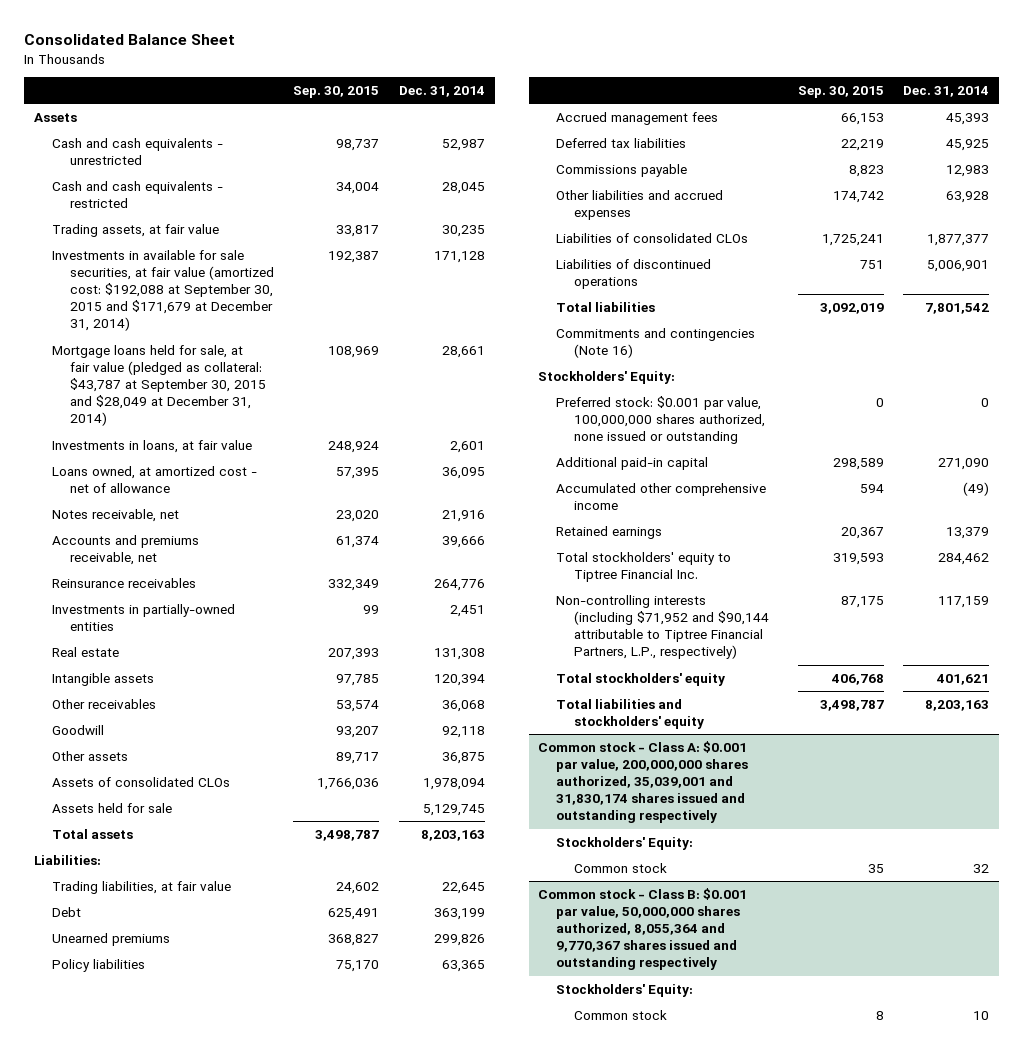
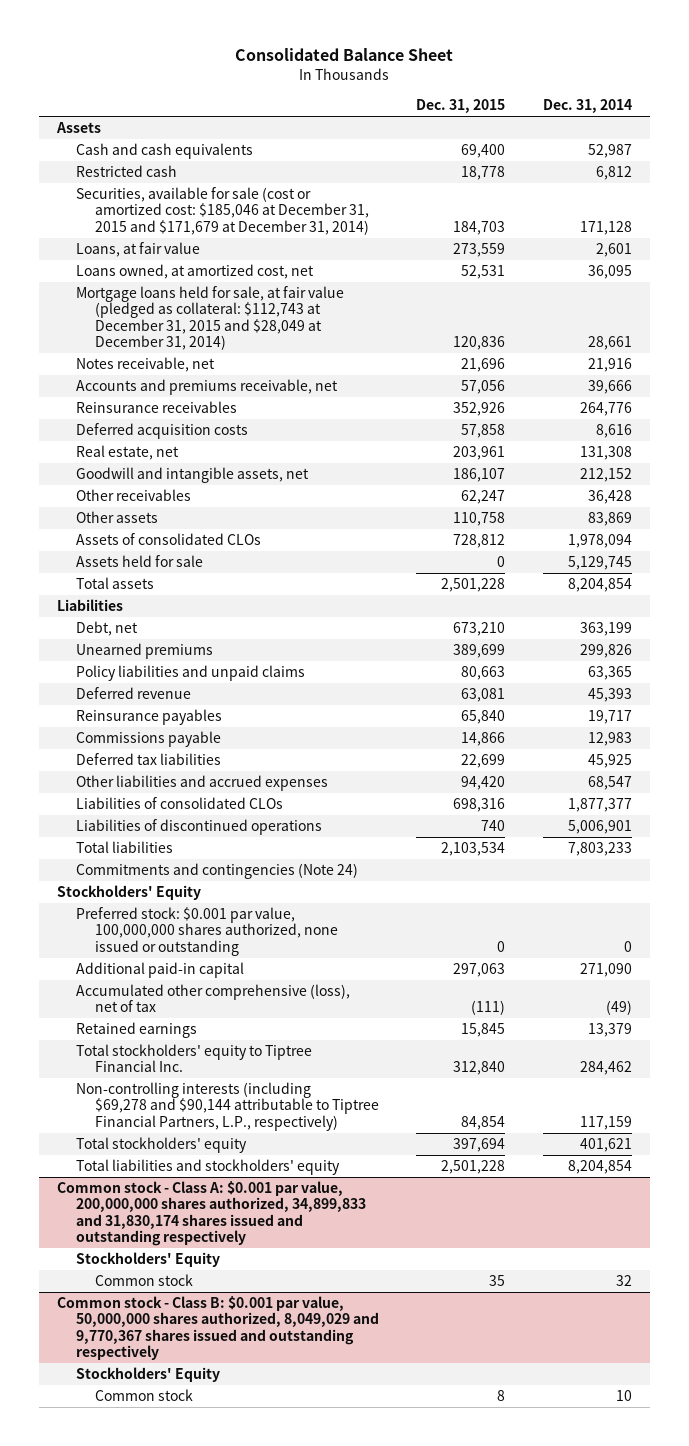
- | Sep. 30, 2015 | Dec. 31, 2014
+ | Dec. 31, 2015 | Dec. 31, 2014
- Cash and cash equivalents - unrestricted | 98,737 | 52,987
- Cash and cash equivalents - restricted | 34,004 | 28,045
- Trading assets, at fair value | 33,817 | 30,235
- Investments in available for sale securities, at fair value (amortized cost: $192,088 at September 30, 2015 and $171,679 at December 31, 2014) | 192,387 | 171,128
- Mortgage loans held for sale, at fair value (pledged as collateral: $43,787 at September 30, 2015 and $28,049 at December 31, 2014) | 108,969 | 28,661
- Investments in loans, at fair value | 248,924 | 2,601
- Loans owned, at amortized cost - net of allowance | 57,395 | 36,095
+ Cash and cash equivalents | 69,400 | 52,987
+ Restricted cash | 18,778 | 6,812
+ Securities, available for sale (cost or amortized cost: $185,046 at December 31, 2015 and $171,679 at December 31, 2014) | 184,703 | 171,128
+ Loans, at fair value | 273,559 | 2,601
+ Loans owned, at amortized cost, net | 52,531 | 36,095
+ Mortgage loans held for sale, at fair value (pledged as collateral: $112,743 at December 31, 2015 and $28,049 at December 31, 2014) | 120,836 | 28,661
- Investments in partially-owned entities | 99 | 2,451
- Real estate | 207,393 | 131,308
- Intangible assets | 97,785 | 120,394
- Other receivables | 53,574 | 36,068
- Goodwill | 93,207 | 92,118
- Other assets | 89,717 | 36,875
+ Deferred acquisition costs | 57,858 | 8,616
+ Real estate, net | 203,961 | 131,308
+ Goodwill and intangible assets, net | 186,107 | 212,152
+ Other receivables | 62,247 | 36,428
+ Other assets | 110,758 | 83,869
- Total assets | 3,498,787 | 8,203,163
- Liabilities:
- Trading liabilities, at fair value | 24,602 | 22,645
- Debt | 625,491 | 363,199
+ Total assets | 2,501,228 | 8,204,854
+ Liabilities
+ Debt, net | 673,210 | 363,199
- Policy liabilities | 75,170 | 63,365
- Accrued management fees | 66,153 | 45,393
+ Policy liabilities and unpaid claims | 80,663 | 63,365
+ Deferred revenue | 63,081 | 45,393
+ Reinsurance payables | 65,840 | 19,717
- Other liabilities and accrued expenses | 174,742 | 63,928
moved down: Deferred tax liabilities | 22,699 | 45,925
+ Other liabilities and accrued expenses | 94,420 | 68,547
- Total liabilities | 3,092,019 | 7,801,542
- Commitments and contingencies (Note 16)
- Stockholders' Equity:
+ Total liabilities | 2,103,534 | 7,803,233
+ Commitments and contingencies (Note 24)
+ Stockholders' Equity
- Accumulated other comprehensive income | 594 | (49)
+ Accumulated other comprehensive (loss), net of tax | (111) | (49)
- Non-controlling interests (including $71,952 and $90,144 attributable to Tiptree Financial Partners, L.P., respectively) | 87,175 | 117,159
+ Non-controlling interests (including $69,278 and $90,144 attributable to Tiptree Financial Partners, L.P., respectively) | 84,854 | 117,159
- Total liabilities and stockholders' equity | 3,498,787 | 8,203,163
- Common stock - Class A: $0.001 par value, 200,000,000 shares authorized, 35,039,001 and 31,830,174 shares issued and outstanding respectively
- Stockholders' Equity:
+ Total liabilities and stockholders' equity | 2,501,228 | 8,204,854
+ Common stock - Class A: $0.001 par value, 200,000,000 shares authorized, 34,899,833 and 31,830,174 shares issued and outstanding respectively
+ Stockholders' Equity
- Common stock - Class B: $0.001 par value, 50,000,000 shares authorized, 8,055,364 and 9,770,367 shares issued and outstanding respectively
- Stockholders' Equity:
+ Common stock - Class B: $0.001 par value, 50,000,000 shares authorized, 8,049,029 and 9,770,367 shares issued and outstanding respectively
+ Stockholders' Equity

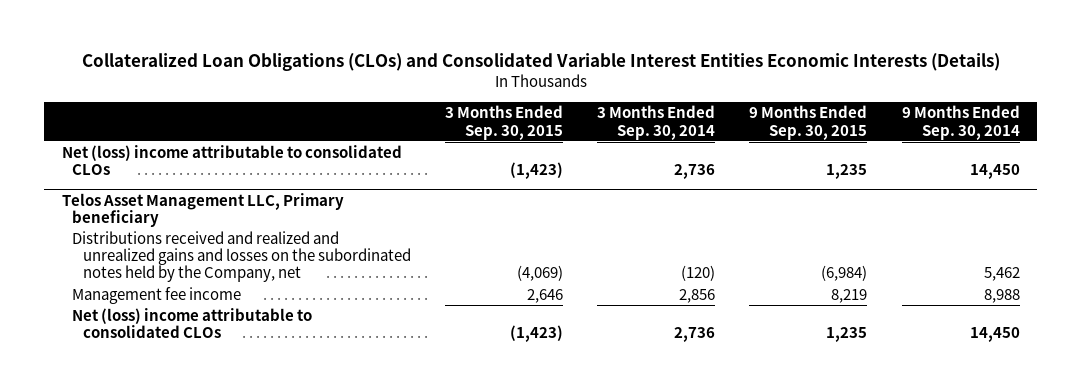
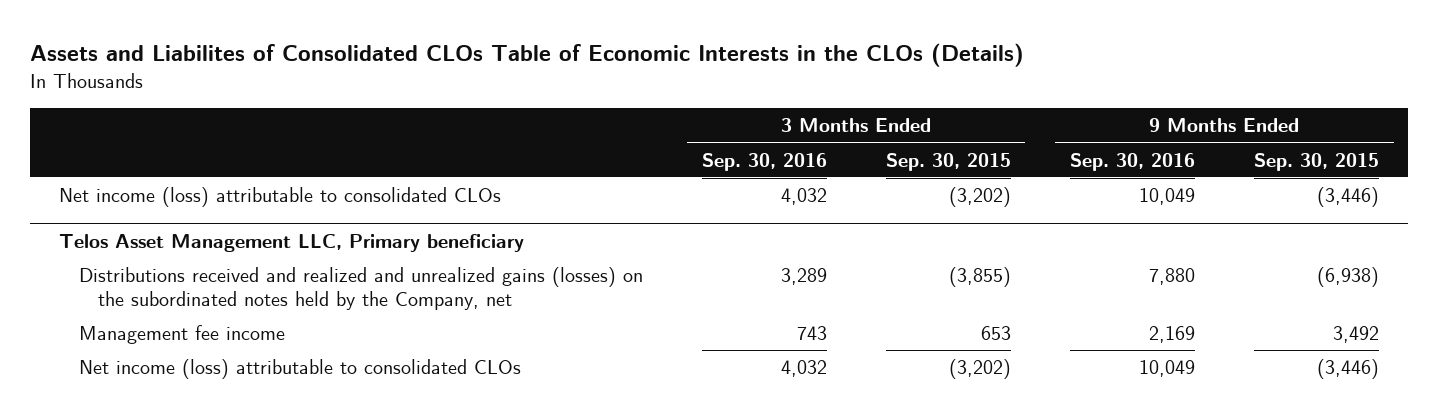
- Collateralized Loan Obligations (CLOs) and Consolidated Variable Interest Entities Economic Interests (Details)
+ Assets and Liabilites of Consolidated CLOs Table of Economic Interests in the CLOs (Details)
- | 3 Months Ended Sep. 30, 2015 | 3 Months Ended Sep. 30, 2014 | 9 Months Ended Sep. 30, 2015 | 9 Months Ended Sep. 30, 2014
+ | 3 Months Ended Sep. 30, 2016 | 3 Months Ended Sep. 30, 2015 | 9 Months Ended Sep. 30, 2016 | 9 Months Ended Sep. 30, 2015
- Net (loss) income attributable to consolidated CLOs | (1,423) | 2,736 | 1,235 | 14,450
+ Net income (loss) attributable to consolidated CLOs | 4,032 | (3,202) | 10,049 | (3,446)
@ Telos Asset Management LLC, Primary beneficiary
- Distributions received and realized and unrealized gains and losses on the subordinated notes held by the Company, net | (4,069) | (120) | (6,984) | 5,462
- Management fee income | 2,646 | 2,856 | 8,219 | 8,988
- Net (loss) income attributable to consolidated CLOs | (1,423) | 2,736 | 1,235 | 14,450
+ Distributions received and realized and unrealized gains (losses) on the subordinated notes held by the Company, net | 3,289 | (3,855) | 7,880 | (6,938)
+ Management fee income | 743 | 653 | 2,169 | 3,492
+ Net income (loss) attributable to consolidated CLOs | 4,032 | (3,202) | 10,049 | (3,446)

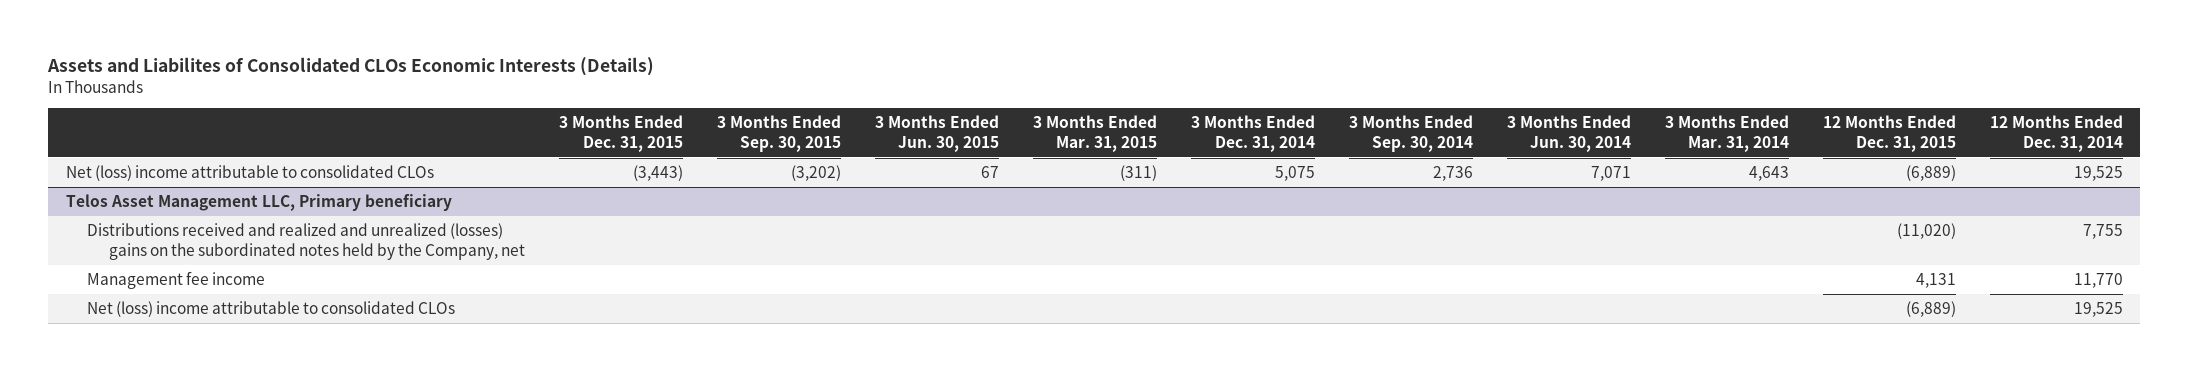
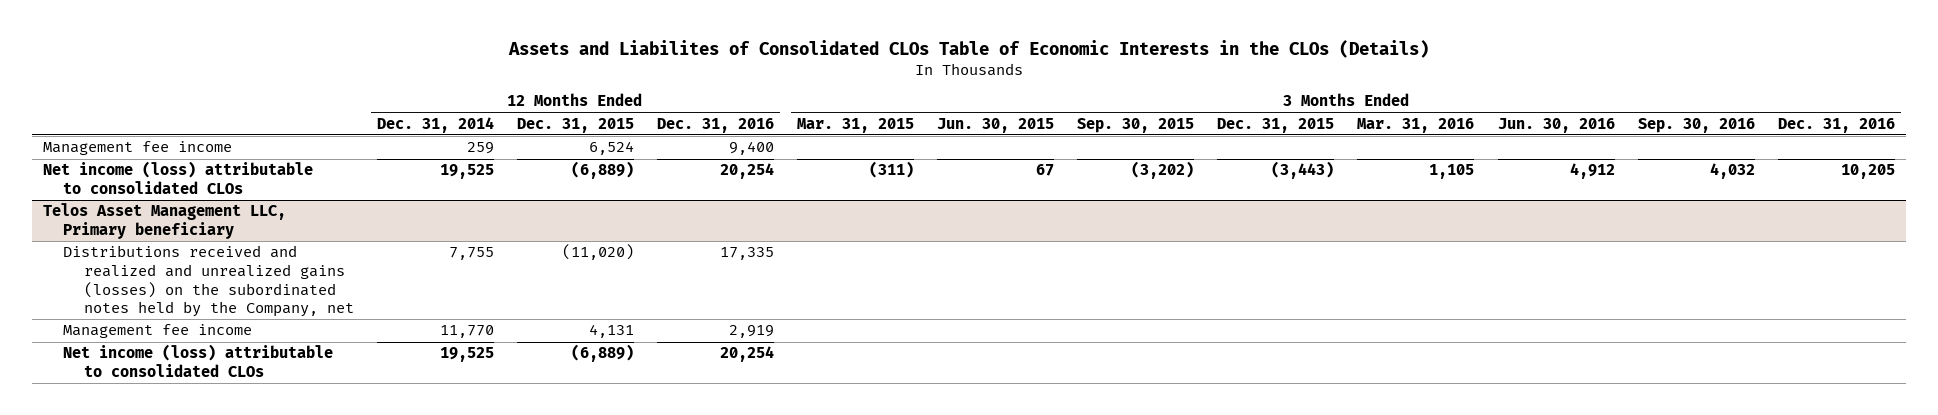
- Assets and Liabilites of Consolidated CLOs Economic Interests (Details)
+ Assets and Liabilites of Consolidated CLOs Table of Economic Interests in the CLOs (Details)
- | 3 Months Ended Dec. 31, 2015 | 3 Months Ended Sep. 30, 2015 | 3 Months Ended Jun. 30, 2015 | 3 Months Ended Mar. 31, 2015 | 3 Months Ended Dec. 31, 2014 | 3 Months Ended Sep. 30, 2014 | 3 Months Ended Jun. 30, 2014 | 3 Months Ended Mar. 31, 2014 | 12 Months Ended Dec. 31, 2015 | 12 Months Ended Dec. 31, 2014
+ | 12 Months Ended Dec. 31, 2014 | 12 Months Ended Dec. 31, 2015 | 12 Months Ended Dec. 31, 2016 | 3 Months Ended Mar. 31, 2015 | 3 Months Ended Jun. 30, 2015 | 3 Months Ended Sep. 30, 2015 | 3 Months Ended Dec. 31, 2015 | 3 Months Ended Mar. 31, 2016 | 3 Months Ended Jun. 30, 2016 | 3 Months Ended Sep. 30, 2016 | 3 Months Ended Dec. 31, 2016
- Net (loss) income attributable to consolidated CLOs | (3,443) | (3,202) | 67 | (311) | 5,075 | 2,736 | 7,071 | 4,643 | (6,889) | 19,525
+ Management fee income | 259 | 6,524 | 9,400 | | | | | | | |
+ Net income (loss) attributable to consolidated CLOs | 19,525 | (6,889) | 20,254 | (311) | 67 | (3,202) | (3,443) | 1,105 | 4,912 | 4,032 | 10,205
@ Telos Asset Management LLC, Primary beneficiary
- Distributions received and realized and unrealized (losses) gains on the subordinated notes held by the Company, net | | | | | | | | | (11,020) | 7,755
+ Distributions received and realized and unrealized gains (losses) on the subordinated notes held by the Company, net | 7,755 | (11,020) | 17,335 | | | | | | | |
- Net (loss) income attributable to consolidated CLOs | | | | | | | | | (6,889) | 19,525
+ Net income (loss) attributable to consolidated CLOs | 19,525 | (6,889) | 20,254 | | | | | | | |

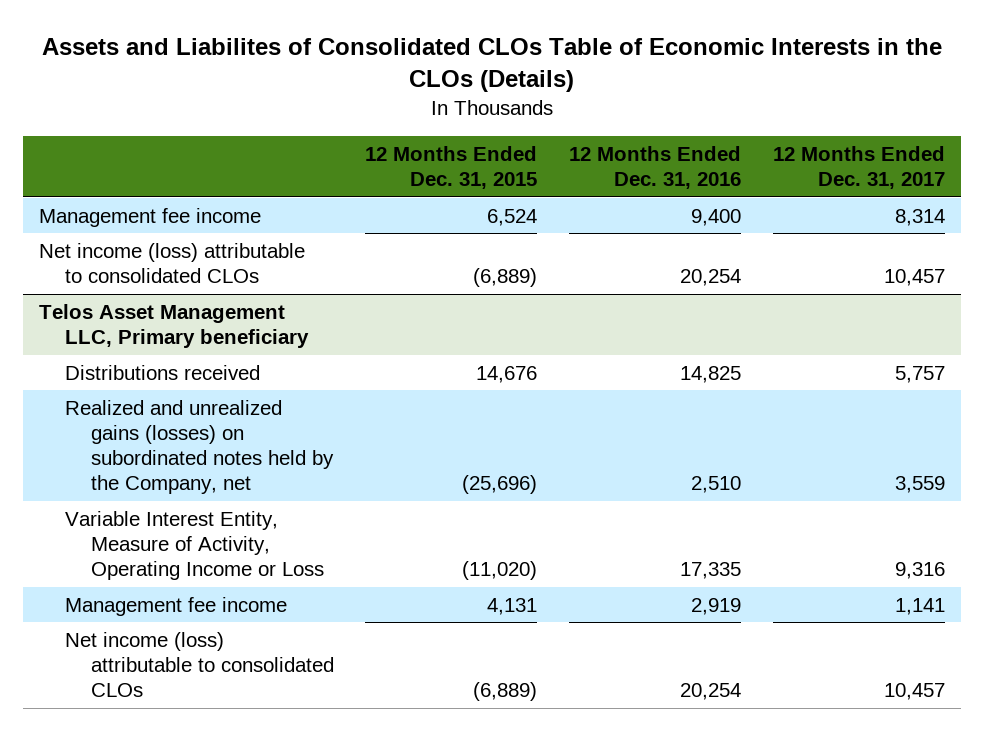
- | 12 Months Ended Dec. 31, 2014 | 12 Months Ended Dec. 31, 2015 | 12 Months Ended Dec. 31, 2016 | 3 Months Ended Mar. 31, 2015 | 3 Months Ended Jun. 30, 2015 | 3 Months Ended Sep. 30, 2015 | 3 Months Ended Dec. 31, 2015 | 3 Months Ended Mar. 31, 2016 | 3 Months Ended Jun. 30, 2016 | 3 Months Ended Sep. 30, 2016 | 3 Months Ended Dec. 31, 2016
+ | 12 Months Ended Dec. 31, 2015 | 12 Months Ended Dec. 31, 2016 | 12 Months Ended Dec. 31, 2017
@ Telos Asset Management LLC, Primary beneficiary
- Distributions received and realized and unrealized gains (losses) on the subordinated notes held by the Company, net | 7,755 | (11,020) | 17,335 | | | | | | | |
+ Distributions received | 14,676 | 14,825 | 5,757
+ Realized and unrealized gains (losses) on subordinated notes held by the Company, net | (25,696) | 2,510 | 3,559
+ Variable Interest Entity, Measure of Activity, Operating Income or Loss | (11,020) | 17,335 | 9,316

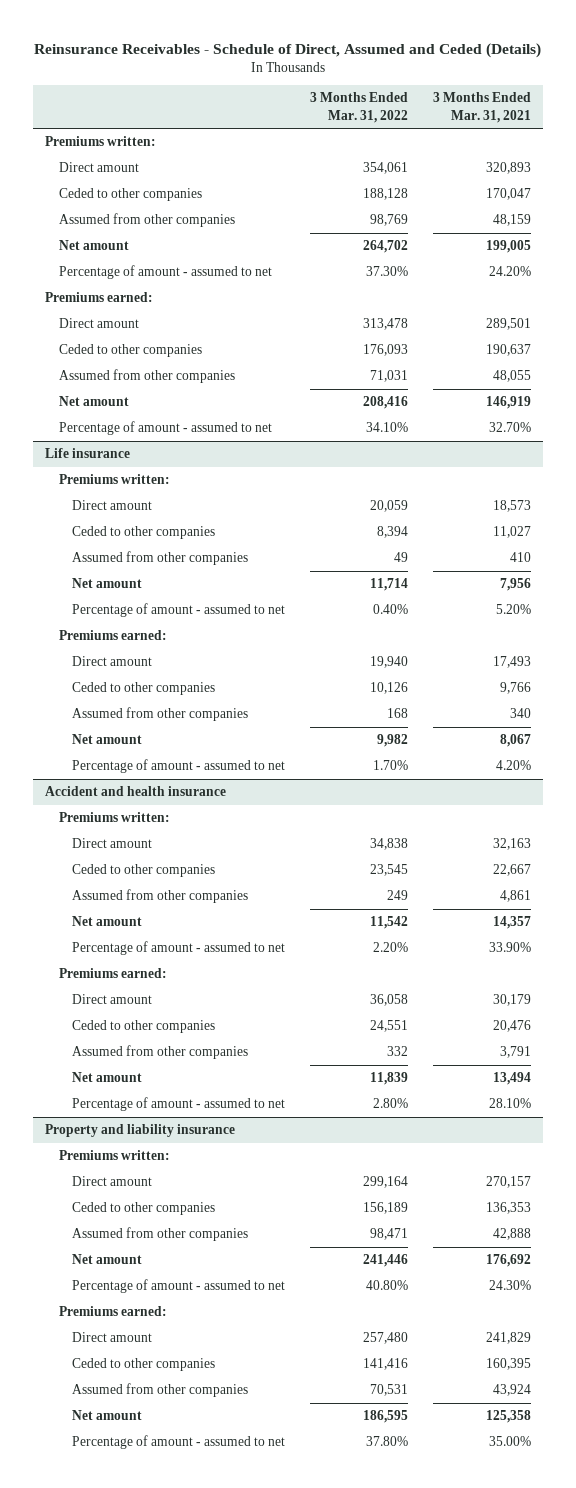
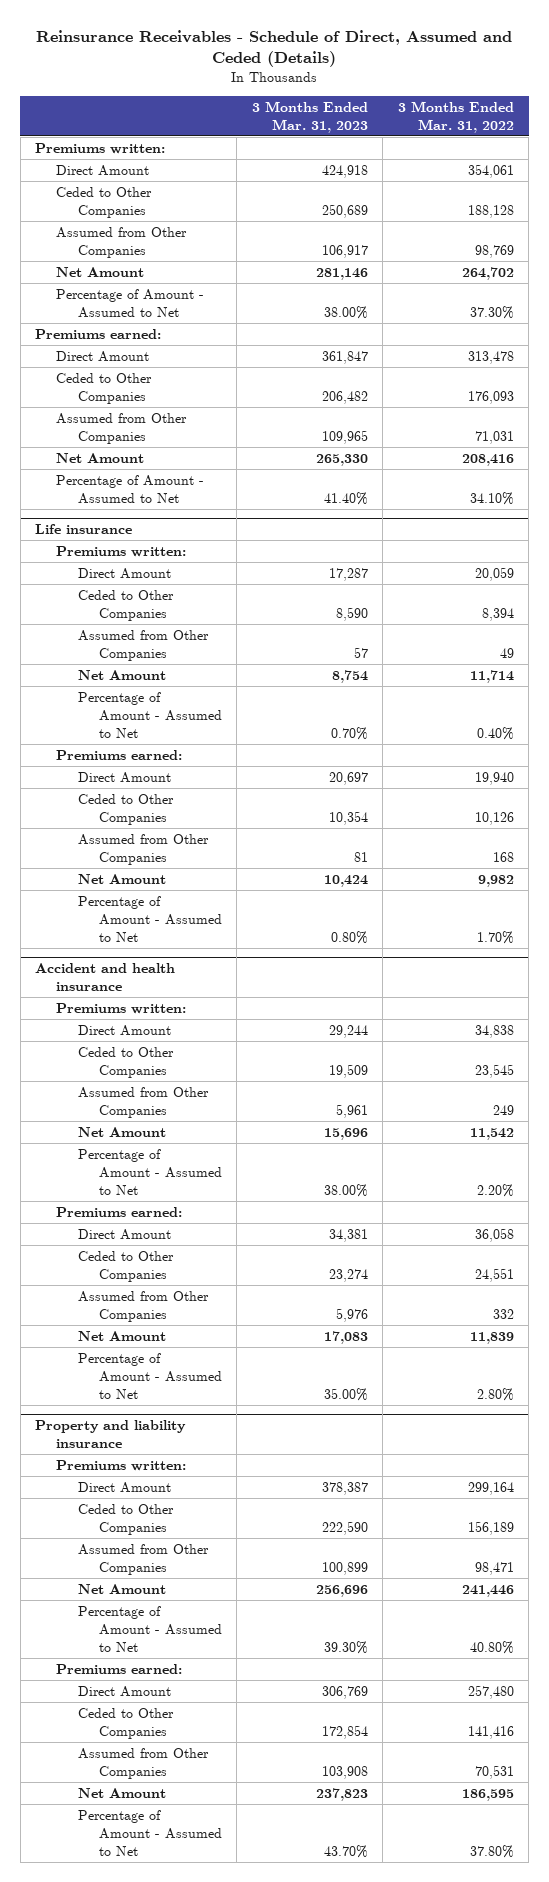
- | 3 Months Ended Mar. 31, 2022 | 3 Months Ended Mar. 31, 2021
+ | 3 Months Ended Mar. 31, 2023 | 3 Months Ended Mar. 31, 2022
- Direct amount | 354,061 | 320,893
- Ceded to other companies | 188,128 | 170,047
- Assumed from other companies | 98,769 | 48,159
- Net amount | 264,702 | 199,005
- Percentage of amount - assumed to net | 37.30% | 24.20%
+ Direct Amount | 424,918 | 354,061
+ Ceded to Other Companies | 250,689 | 188,128
+ Assumed from Other Companies | 106,917 | 98,769
+ Net Amount | 281,146 | 264,702
+ Percentage of Amount - Assumed to Net | 38.00% | 37.30%
- Direct amount | 313,478 | 289,501
- Ceded to other companies | 176,093 | 190,637
- Assumed from other companies | 71,031 | 48,055
- Net amount | 208,416 | 146,919
- Percentage of amount - assumed to net | 34.10% | 32.70%
+ Direct Amount | 361,847 | 313,478
+ Ceded to Other Companies | 206,482 | 176,093
+ Assumed from Other Companies | 109,965 | 71,031
+ Net Amount | 265,330 | 208,416
+ Percentage of Amount - Assumed to Net | 41.40% | 34.10%
@ Life insurance
- Direct amount | 20,059 | 18,573
- Ceded to other companies | 8,394 | 11,027
- Assumed from other companies | 49 | 410
- Net amount | 11,714 | 7,956
- Percentage of amount - assumed to net | 0.40% | 5.20%
+ Direct Amount | 17,287 | 20,059
+ Ceded to Other Companies | 8,590 | 8,394
+ Assumed from Other Companies | 57 | 49
+ Net Amount | 8,754 | 11,714
+ Percentage of Amount - Assumed to Net | 0.70% | 0.40%
- Direct amount | 19,940 | 17,493
- Ceded to other companies | 10,126 | 9,766
- Assumed from other companies | 168 | 340
- Net amount | 9,982 | 8,067
- Percentage of amount - assumed to net | 1.70% | 4.20%
+ Direct Amount | 20,697 | 19,940
+ Ceded to Other Companies | 10,354 | 10,126
+ Assumed from Other Companies | 81 | 168
+ Net Amount | 10,424 | 9,982
+ Percentage of Amount - Assumed to Net | 0.80% | 1.70%
@ Accident and health insurance
- Direct amount | 34,838 | 32,163
- Ceded to other companies | 23,545 | 22,667
- Assumed from other companies | 249 | 4,861
- Net amount | 11,542 | 14,357
- Percentage of amount - assumed to net | 2.20% | 33.90%
+ Direct Amount | 29,244 | 34,838
+ Ceded to Other Companies | 19,509 | 23,545
+ Assumed from Other Companies | 5,961 | 249
+ Net Amount | 15,696 | 11,542
+ Percentage of Amount - Assumed to Net | 38.00% | 2.20%
- Direct amount | 36,058 | 30,179
- Ceded to other companies | 24,551 | 20,476
- Assumed from other companies | 332 | 3,791
- Net amount | 11,839 | 13,494
- Percentage of amount - assumed to net | 2.80% | 28.10%
+ Direct Amount | 34,381 | 36,058
+ Ceded to Other Companies | 23,274 | 24,551
+ Assumed from Other Companies | 5,976 | 332
+ Net Amount | 17,083 | 11,839
+ Percentage of Amount - Assumed to Net | 35.00% | 2.80%
@ Property and liability insurance
- Direct amount | 299,164 | 270,157
- Ceded to other companies | 156,189 | 136,353
- Assumed from other companies | 98,471 | 42,888
- Net amount | 241,446 | 176,692
- Percentage of amount - assumed to net | 40.80% | 24.30%
+ Direct Amount | 378,387 | 299,164
+ Ceded to Other Companies | 222,590 | 156,189
+ Assumed from Other Companies | 100,899 | 98,471
+ Net Amount | 256,696 | 241,446
+ Percentage of Amount - Assumed to Net | 39.30% | 40.80%
- Direct amount | 257,480 | 241,829
- Ceded to other companies | 141,416 | 160,395
- Assumed from other companies | 70,531 | 43,924
- Net amount | 186,595 | 125,358
- Percentage of amount - assumed to net | 37.80% | 35.00%
+ Direct Amount | 306,769 | 257,480
+ Ceded to Other Companies | 172,854 | 141,416
+ Assumed from Other Companies | 103,908 | 70,531
+ Net Amount | 237,823 | 186,595
+ Percentage of Amount - Assumed to Net | 43.70% | 37.80%

